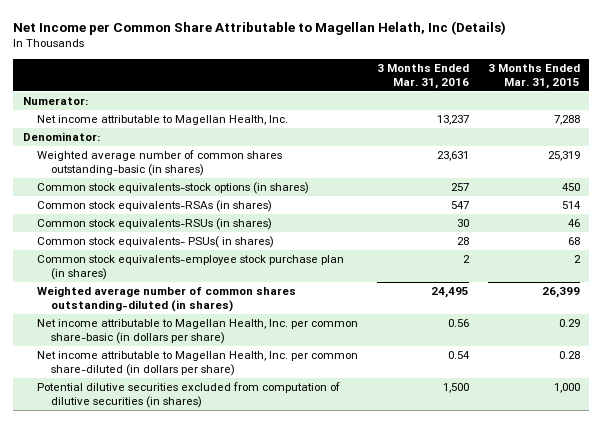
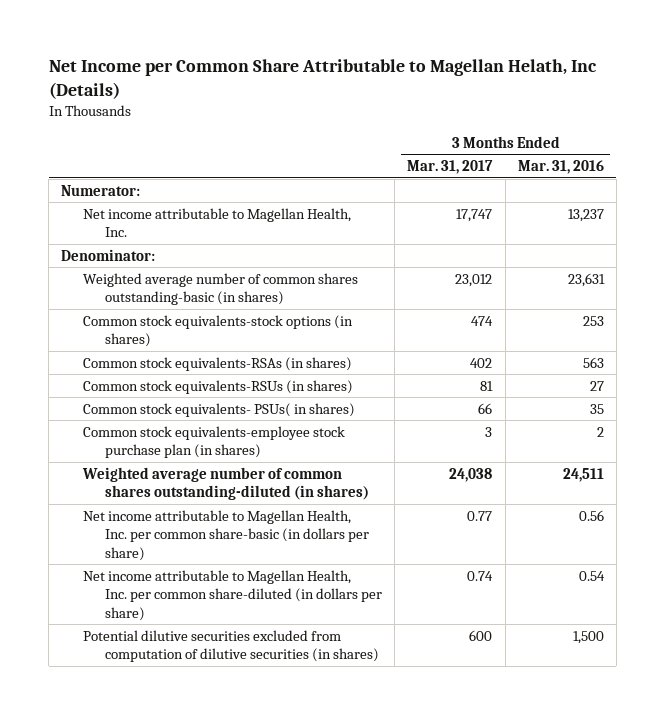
- | 3 Months Ended Mar. 31, 2016 | 3 Months Ended Mar. 31, 2015
+ | 3 Months Ended Mar. 31, 2017 | 3 Months Ended Mar. 31, 2016
- Common stock equivalents-stock options (in shares) | 257 | 450
- Common stock equivalents-RSAs (in shares) | 547 | 514
- Common stock equivalents-RSUs (in shares) | 30 | 46
- Common stock equivalents- PSUs( in shares) | 28 | 68
+ Common stock equivalents-stock options (in shares) | 474 | 253
+ Common stock equivalents-RSAs (in shares) | 402 | 563
+ Common stock equivalents-RSUs (in shares) | 81 | 27
+ Common stock equivalents- PSUs( in shares) | 66 | 35
- Weighted average number of common shares outstanding-diluted (in shares) | 24,495 | 26,399
+ Weighted average number of common shares outstanding-diluted (in shares) | 24,038 | 24,511

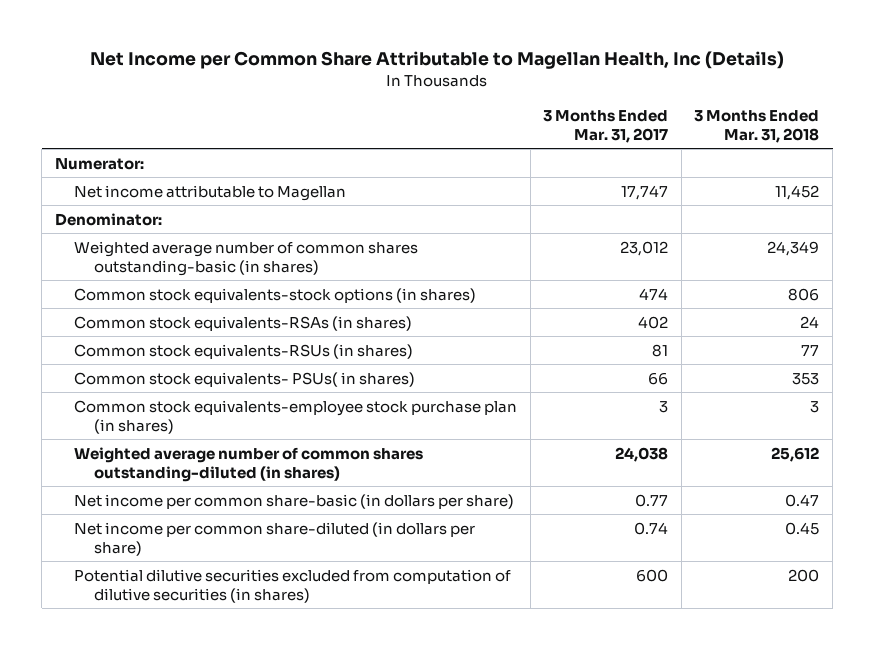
- Net Income per Common Share Attributable to Magellan Helath, Inc (Details)
+ Net Income per Common Share Attributable to Magellan Health, Inc (Details)
- | 3 Months Ended Mar. 31, 2017 | 3 Months Ended Mar. 31, 2016
+ | 3 Months Ended Mar. 31, 2017 | 3 Months Ended Mar. 31, 2018
- Net income attributable to Magellan Health, Inc. | 17,747 | 13,237
+ Net income attributable to Magellan | 17,747 | 11,452
- Net income attributable to Magellan Health, Inc. per common share-basic (in dollars per share) | 0.77 | 0.56
- Net income attributable to Magellan Health, Inc. per common share-diluted (in dollars per share) | 0.74 | 0.54
+ Net income per common share-basic (in dollars per share) | 0.77 | 0.47
+ Net income per common share-diluted (in dollars per share) | 0.74 | 0.45

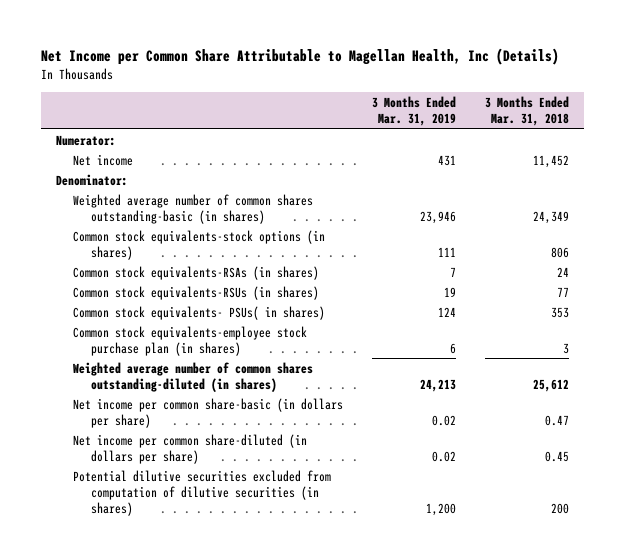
- | 3 Months Ended Mar. 31, 2017 | 3 Months Ended Mar. 31, 2018
+ | 3 Months Ended Mar. 31, 2019 | 3 Months Ended Mar. 31, 2018
- Net income attributable to Magellan | 17,747 | 11,452
+ Net income | 431 | 11,452

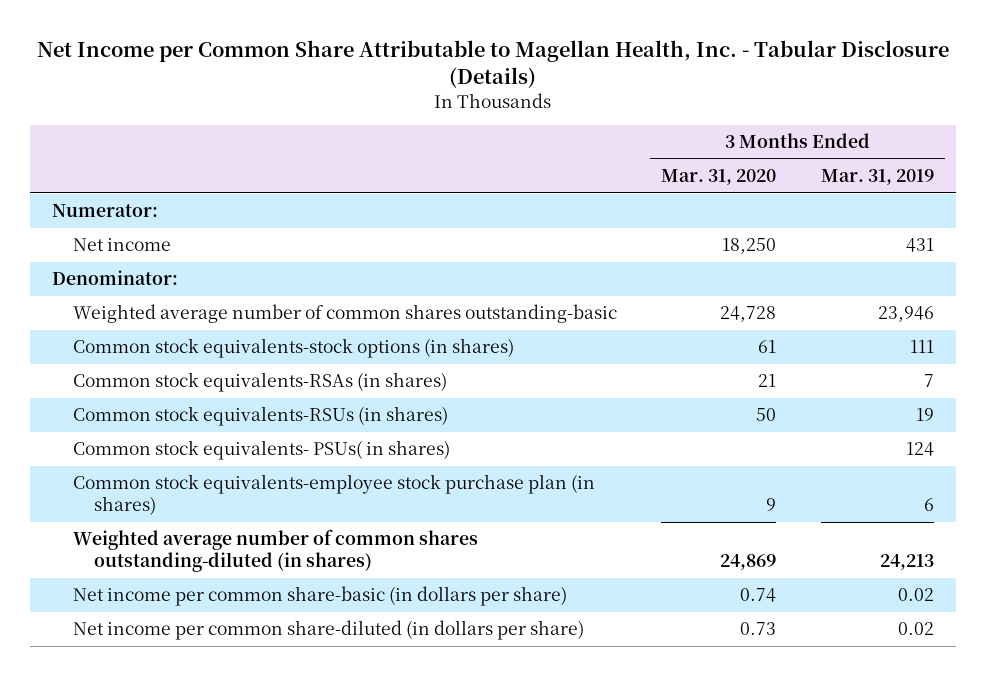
- Net Income per Common Share Attributable to Magellan Health, Inc (Details)
+ Net Income per Common Share Attributable to Magellan Health, Inc. - Tabular Disclosure (Details)
- | 3 Months Ended Mar. 31, 2019 | 3 Months Ended Mar. 31, 2018
+ | 3 Months Ended Mar. 31, 2020 | 3 Months Ended Mar. 31, 2019
- Weighted average number of common shares outstanding-basic (in shares) | 23,946 | 24,349
+ Weighted average number of common shares outstanding-basic | 24,728 | 23,946
- Potential dilutive securities excluded from computation of dilutive securities (in shares) | 1,200 | 200

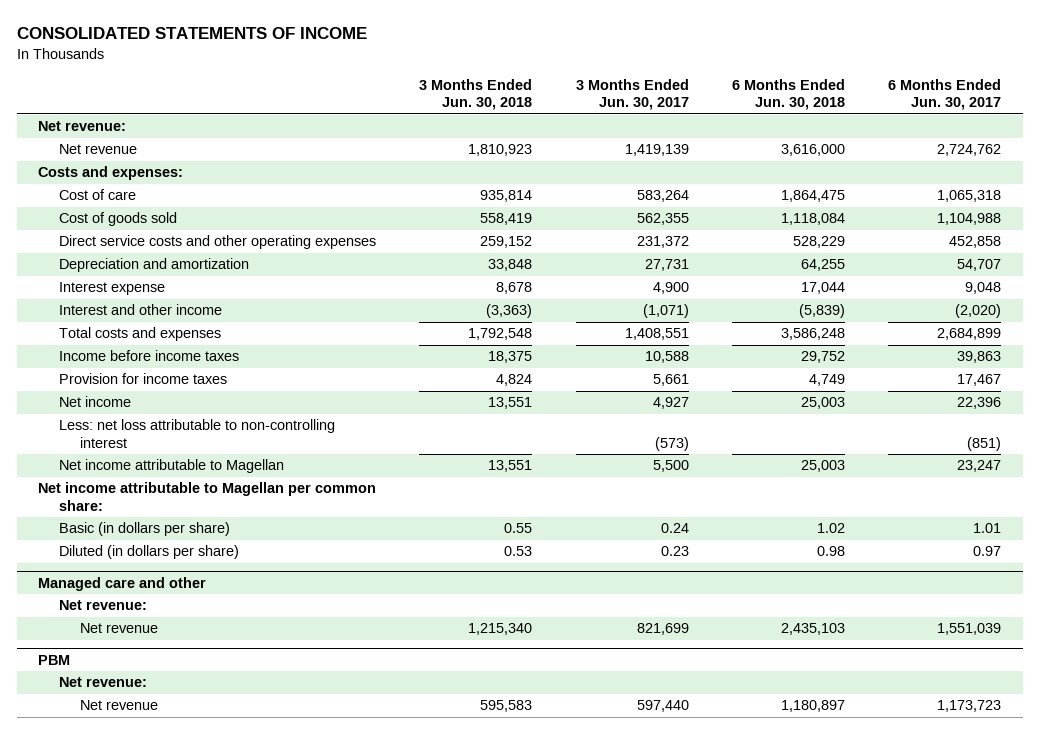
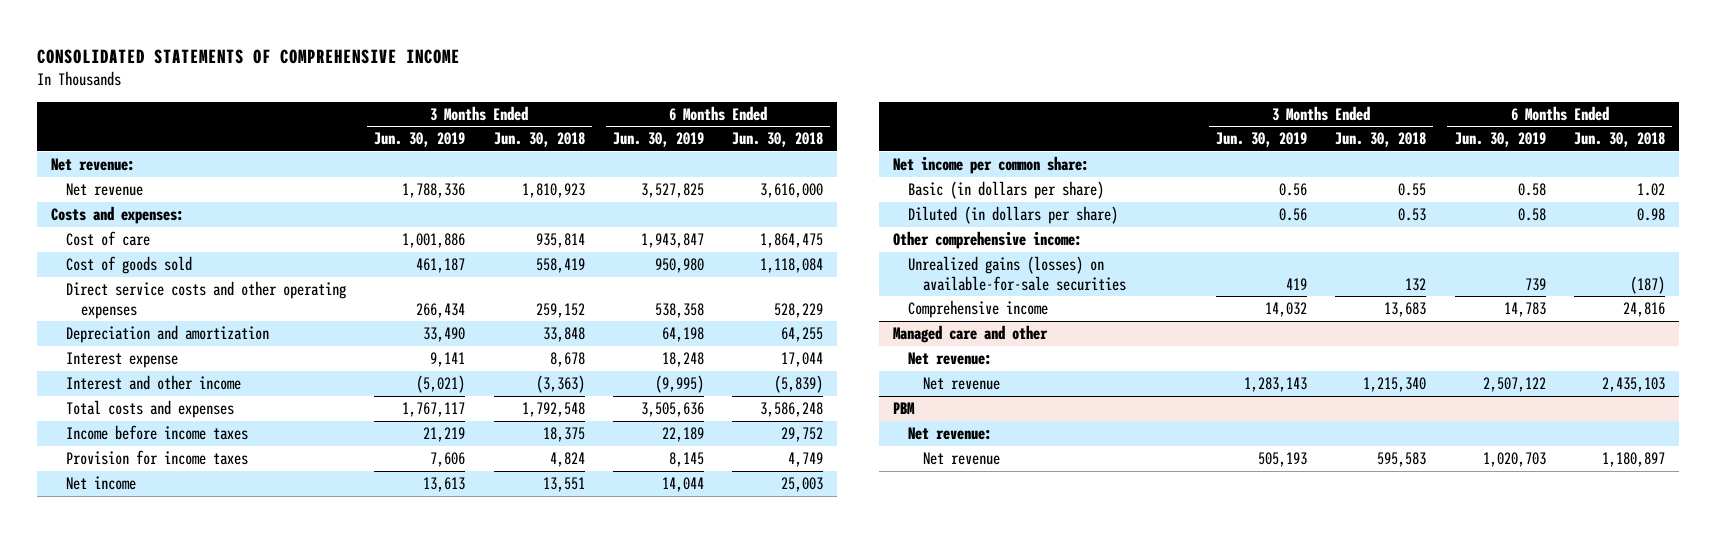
- CONSOLIDATED STATEMENTS OF INCOME
+ CONSOLIDATED STATEMENTS OF COMPREHENSIVE INCOME
- | 3 Months Ended Jun. 30, 2018 | 3 Months Ended Jun. 30, 2017 | 6 Months Ended Jun. 30, 2018 | 6 Months Ended Jun. 30, 2017
+ | 3 Months Ended Jun. 30, 2019 | 3 Months Ended Jun. 30, 2018 | 6 Months Ended Jun. 30, 2019 | 6 Months Ended Jun. 30, 2018
- Less: net loss attributable to non-controlling interest | | (573) | | (851)
- Net income attributable to Magellan | 13,551 | 5,500 | 25,003 | 23,247
- Net income attributable to Magellan per common share:
+ Net income per common share:
+ Other comprehensive income:
+ Unrealized gains (losses) on available-for-sale securities | 419 | 132 | 739 | (187)
+ Comprehensive income | 14,032 | 13,683 | 14,783 | 24,816

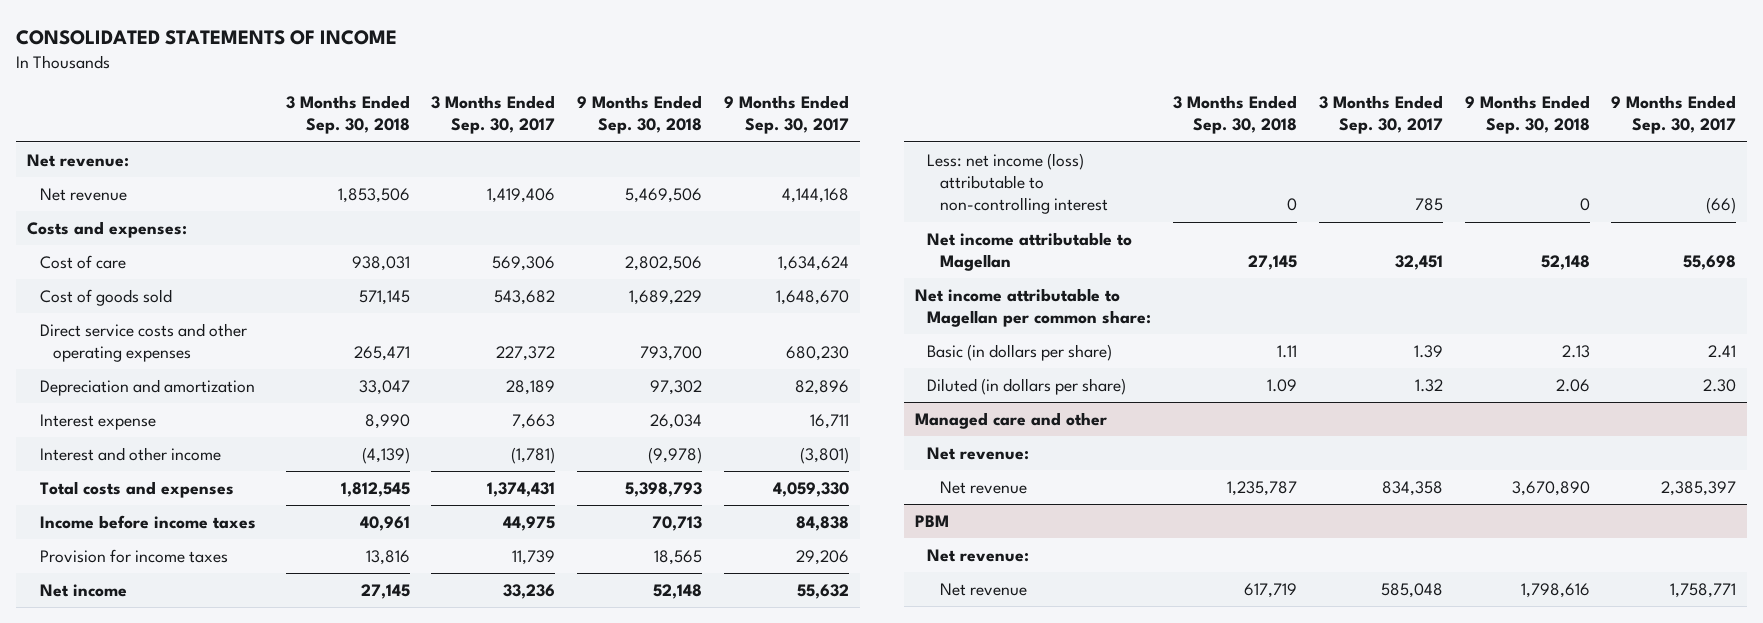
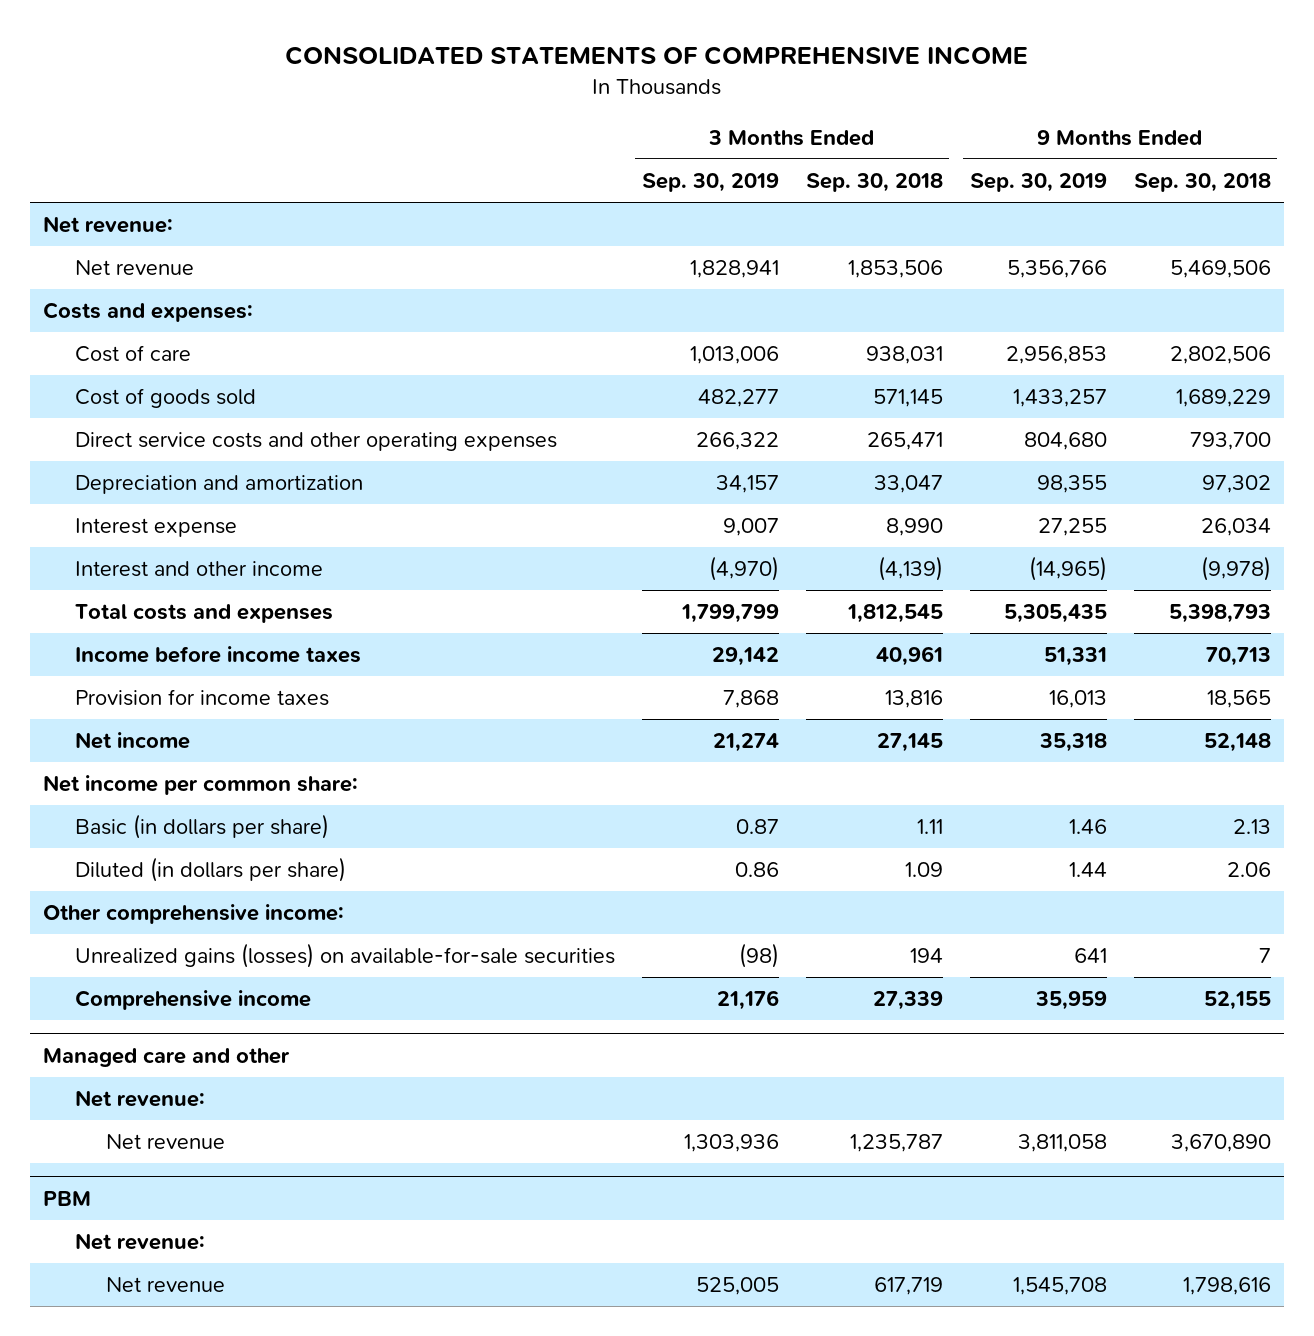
- CONSOLIDATED STATEMENTS OF INCOME
+ CONSOLIDATED STATEMENTS OF COMPREHENSIVE INCOME
- | 3 Months Ended Sep. 30, 2018 | 3 Months Ended Sep. 30, 2017 | 9 Months Ended Sep. 30, 2018 | 9 Months Ended Sep. 30, 2017
+ | 3 Months Ended Sep. 30, 2019 | 3 Months Ended Sep. 30, 2018 | 9 Months Ended Sep. 30, 2019 | 9 Months Ended Sep. 30, 2018
- Less: net income (loss) attributable to non-controlling interest | 0 | 785 | 0 | (66)
- Net income attributable to Magellan | 27,145 | 32,451 | 52,148 | 55,698
- Net income attributable to Magellan per common share:
+ Net income per common share:
+ Other comprehensive income:
+ Unrealized gains (losses) on available-for-sale securities | (98) | 194 | 641 | 7
+ Comprehensive income | 21,176 | 27,339 | 35,959 | 52,155

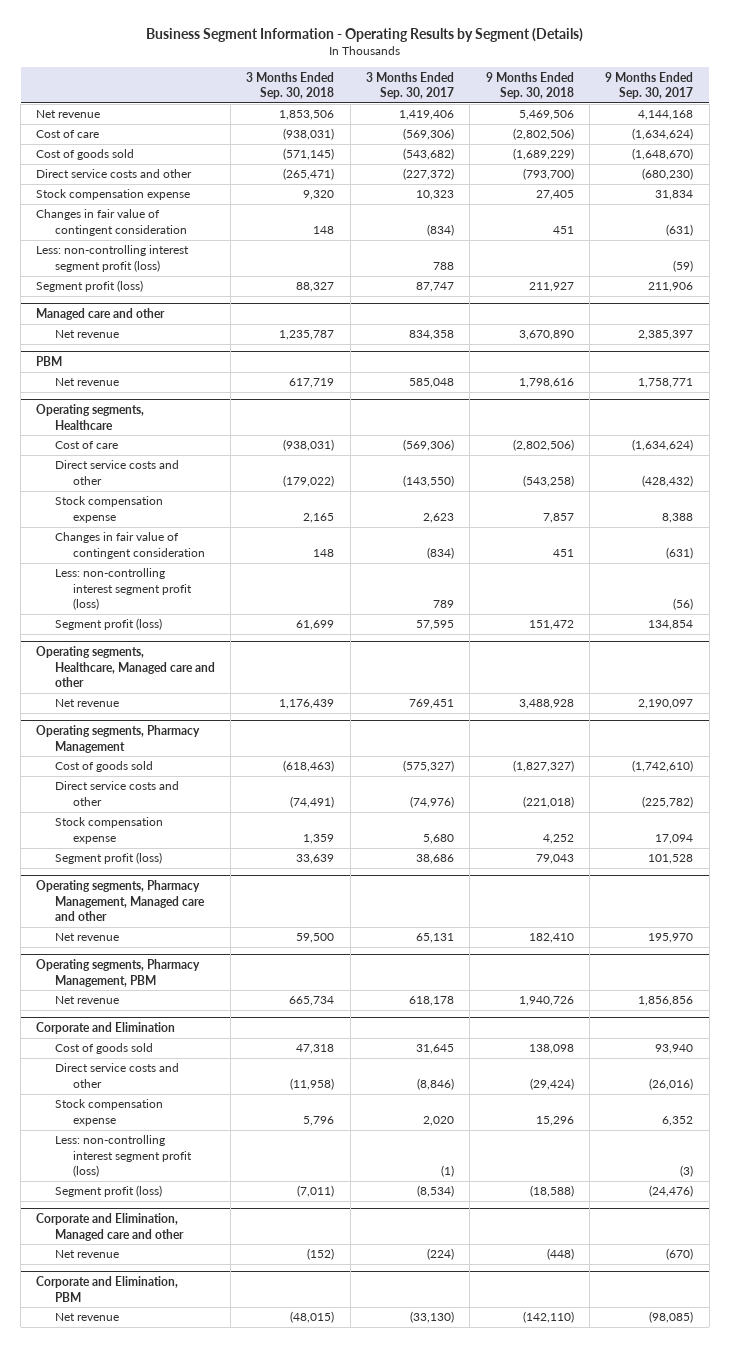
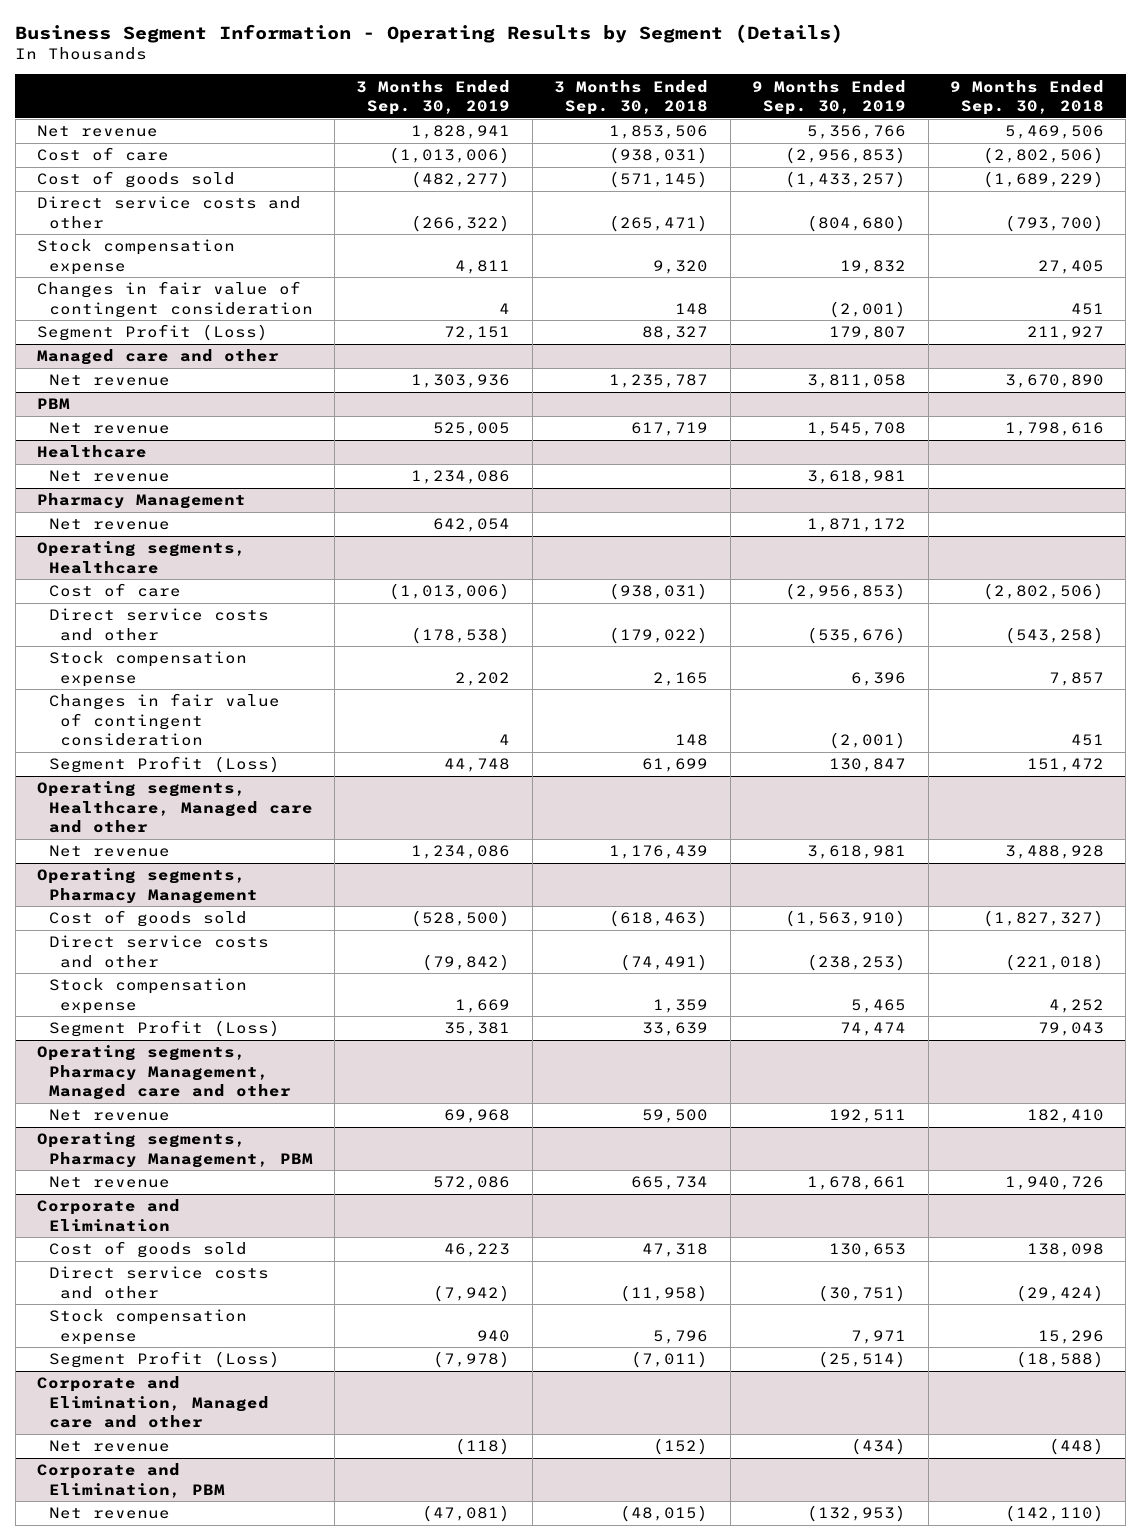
- | 3 Months Ended Sep. 30, 2018 | 3 Months Ended Sep. 30, 2017 | 9 Months Ended Sep. 30, 2018 | 9 Months Ended Sep. 30, 2017
+ | 3 Months Ended Sep. 30, 2019 | 3 Months Ended Sep. 30, 2018 | 9 Months Ended Sep. 30, 2019 | 9 Months Ended Sep. 30, 2018
- Less: non-controlling interest segment profit (loss) | | 788 | | (59)
- Segment profit (loss) | 88,327 | 87,747 | 211,927 | 211,906
+ Segment Profit (Loss) | 72,151 | 88,327 | 179,807 | 211,927
+ Healthcare
+ Net revenue | 1,234,086 | | 3,618,981 |
+ Pharmacy Management
+ Net revenue | 642,054 | | 1,871,172 |
@ Operating segments, Healthcare
- Less: non-controlling interest segment profit (loss) | | 789 | | (56)
- Segment profit (loss) | 61,699 | 57,595 | 151,472 | 134,854
+ Segment Profit (Loss) | 44,748 | 61,699 | 130,847 | 151,472
@ Operating segments, Pharmacy Management
- Segment profit (loss) | 33,639 | 38,686 | 79,043 | 101,528
+ Segment Profit (Loss) | 35,381 | 33,639 | 74,474 | 79,043
@ Corporate and Elimination
- Less: non-controlling interest segment profit (loss) | | (1) | | (3)
- Segment profit (loss) | (7,011) | (8,534) | (18,588) | (24,476)
+ Segment Profit (Loss) | (7,978) | (7,011) | (25,514) | (18,588)

